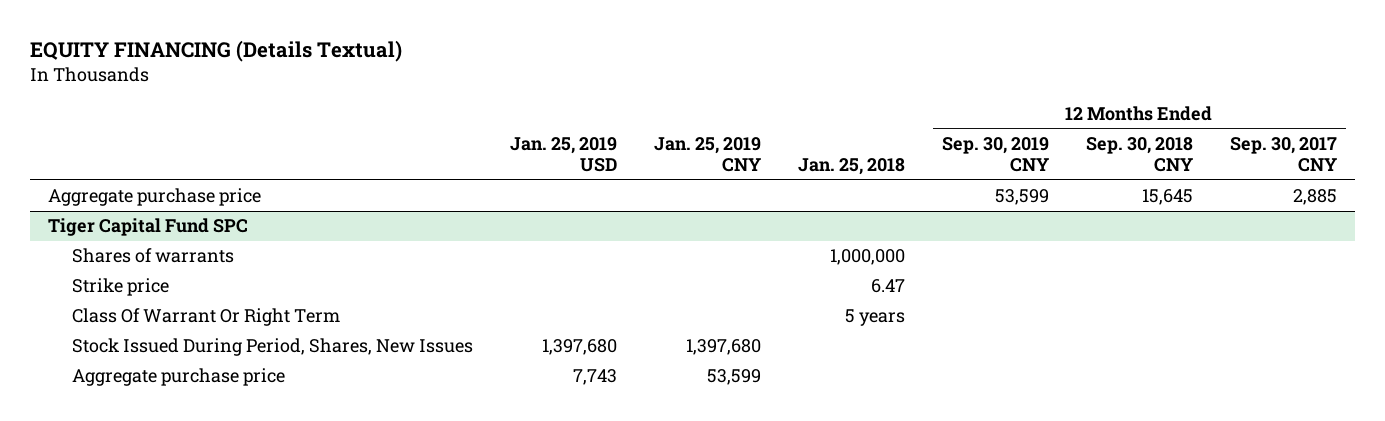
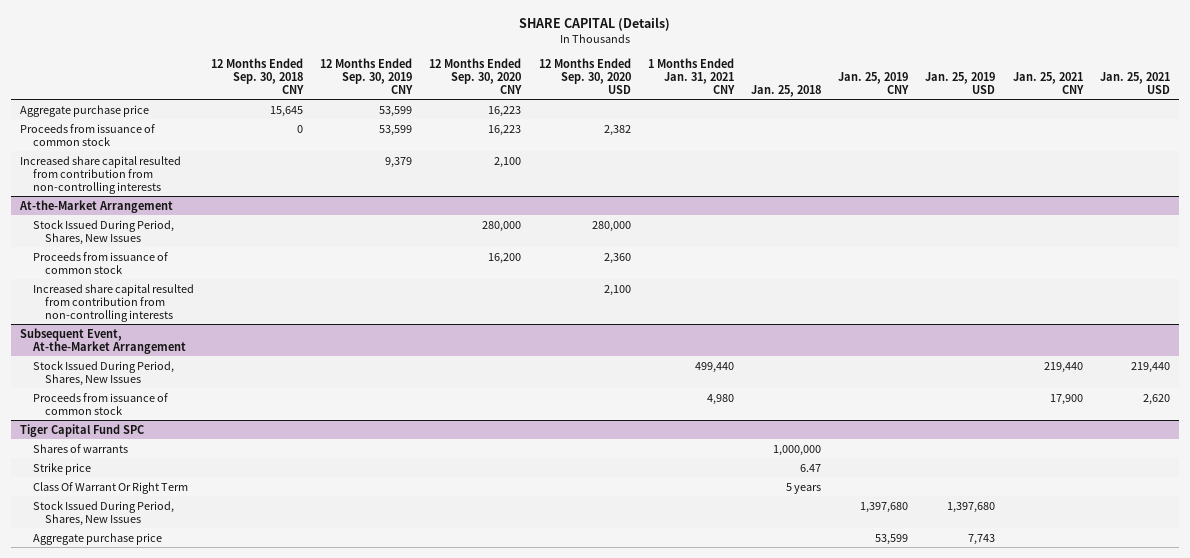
- EQUITY FINANCING (Details Textual)
+ SHARE CAPITAL (Details)
- | Jan. 25, 2019 USD | Jan. 25, 2019 CNY | Jan. 25, 2018 | 12 Months Ended Sep. 30, 2019 CNY | 12 Months Ended Sep. 30, 2018 CNY | 12 Months Ended Sep. 30, 2017 CNY
+ | 12 Months Ended Sep. 30, 2018 CNY | 12 Months Ended Sep. 30, 2019 CNY | 12 Months Ended Sep. 30, 2020 CNY | 12 Months Ended Sep. 30, 2020 USD | 1 Months Ended Jan. 31, 2021 CNY | Jan. 25, 2018 | Jan. 25, 2019 CNY | Jan. 25, 2019 USD | Jan. 25, 2021 CNY | Jan. 25, 2021 USD
+ Proceeds from issuance of common stock | 0 | 53,599 | 16,223 | 2,382 | | | | | |
+ Increased share capital resulted from contribution from non-controlling interests | | 9,379 | 2,100 | | | | | | |
+ At-the-Market Arrangement
+ Stock Issued During Period, Shares, New Issues | | | 280,000 | 280,000 | | | | | |
+ Proceeds from issuance of common stock | | | 16,200 | 2,360 | | | | | |
+ Increased share capital resulted from contribution from non-controlling interests | | | | 2,100 | | | | | |
+ Subsequent Event, At-the-Market Arrangement
+ Stock Issued During Period, Shares, New Issues | | | | | 499,440 | | | | 219,440 | 219,440
+ Proceeds from issuance of common stock | | | | | 4,980 | | | | 17,900 | 2,620

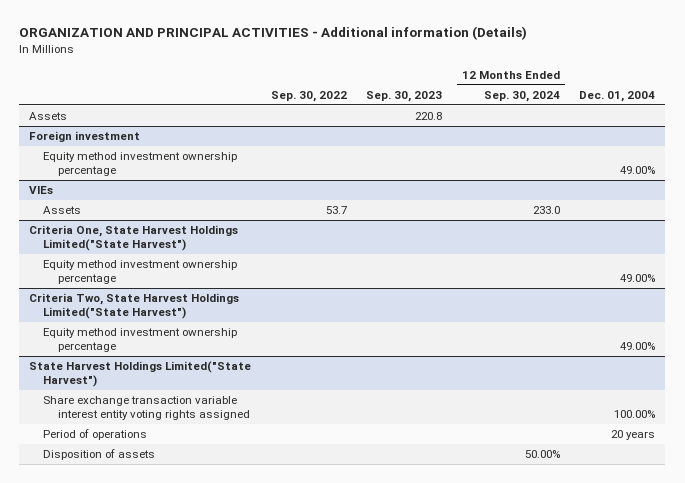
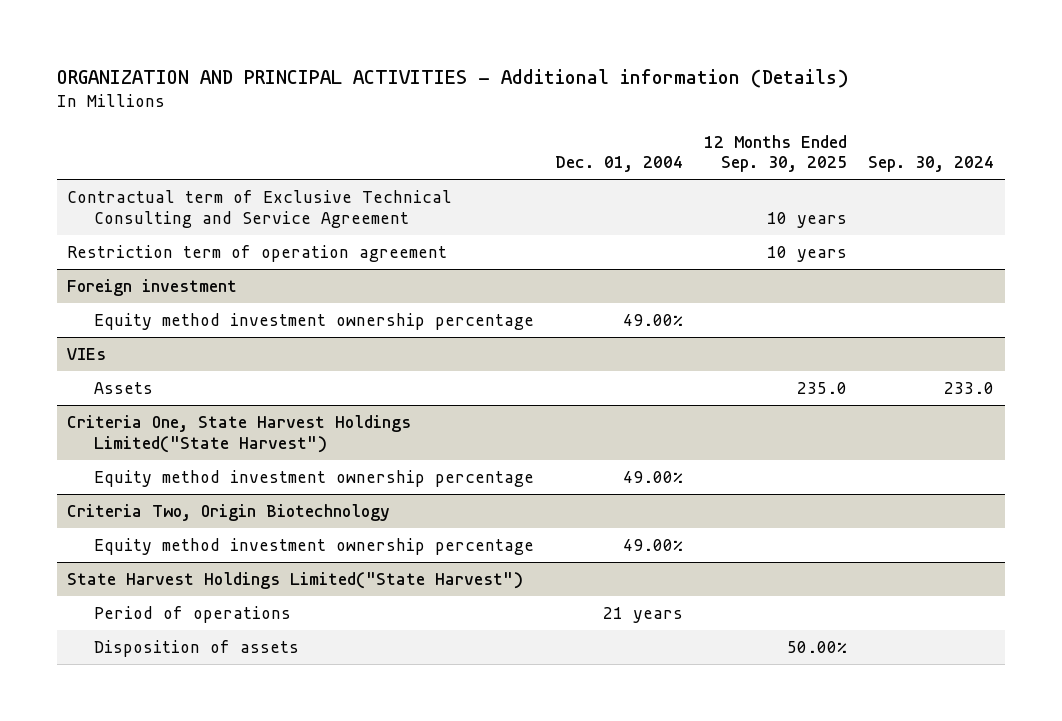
- | Sep. 30, 2022 | Sep. 30, 2023 | 12 Months Ended Sep. 30, 2024 | Dec. 01, 2004
+ | Dec. 01, 2004 | 12 Months Ended Sep. 30, 2025 | Sep. 30, 2024
- Assets | | 220.8 | |
+ Contractual term of Exclusive Technical Consulting and Service Agreement | | 10 years |
+ Restriction term of operation agreement | | 10 years |
- Criteria Two, State Harvest Holdings Limited("State Harvest")
+ Criteria Two, Origin Biotechnology
@ State Harvest Holdings Limited("State Harvest")
- Share exchange transaction variable interest entity voting rights assigned | | | | 100.00%
- Period of operations | | | | 20 years
+ Period of operations | 21 years | |

